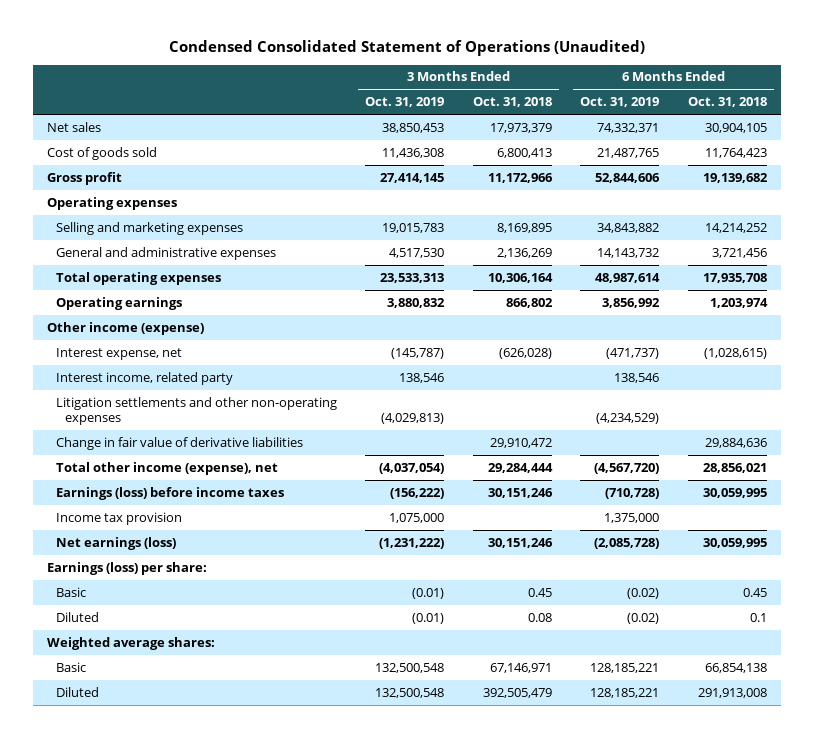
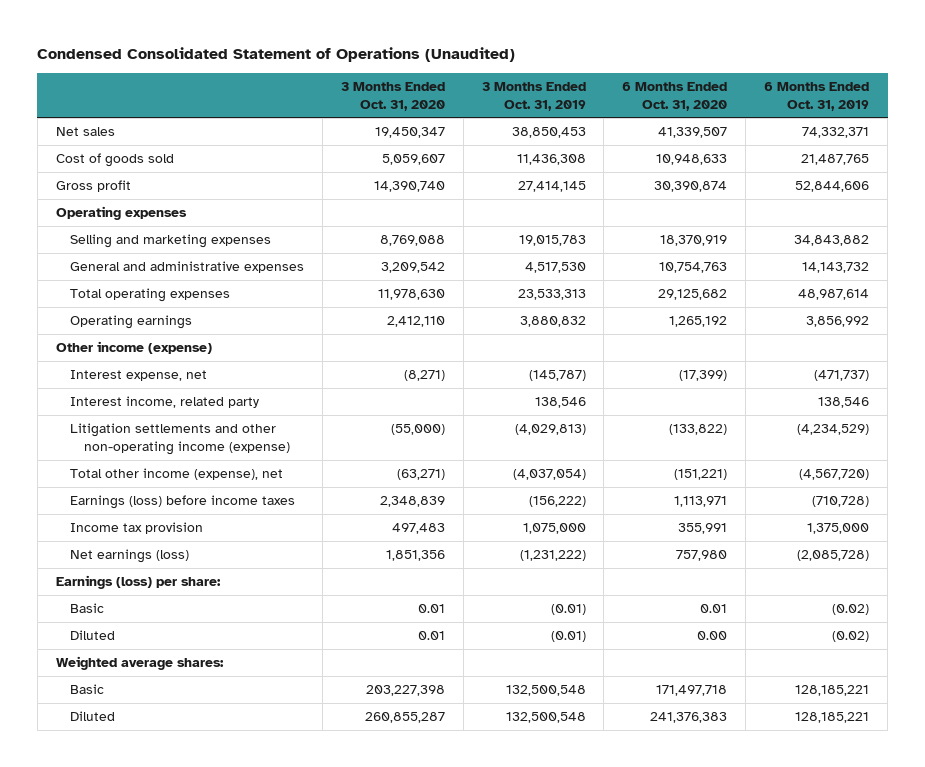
- | 3 Months Ended Oct. 31, 2019 | 3 Months Ended Oct. 31, 2018 | 6 Months Ended Oct. 31, 2019 | 6 Months Ended Oct. 31, 2018
+ | 3 Months Ended Oct. 31, 2020 | 3 Months Ended Oct. 31, 2019 | 6 Months Ended Oct. 31, 2020 | 6 Months Ended Oct. 31, 2019
- Litigation settlements and other non-operating expenses | (4,029,813) | | (4,234,529) |
- Change in fair value of derivative liabilities | | 29,910,472 | | 29,884,636
+ Litigation settlements and other non-operating income (expense) | (55,000) | (4,029,813) | (133,822) | (4,234,529)

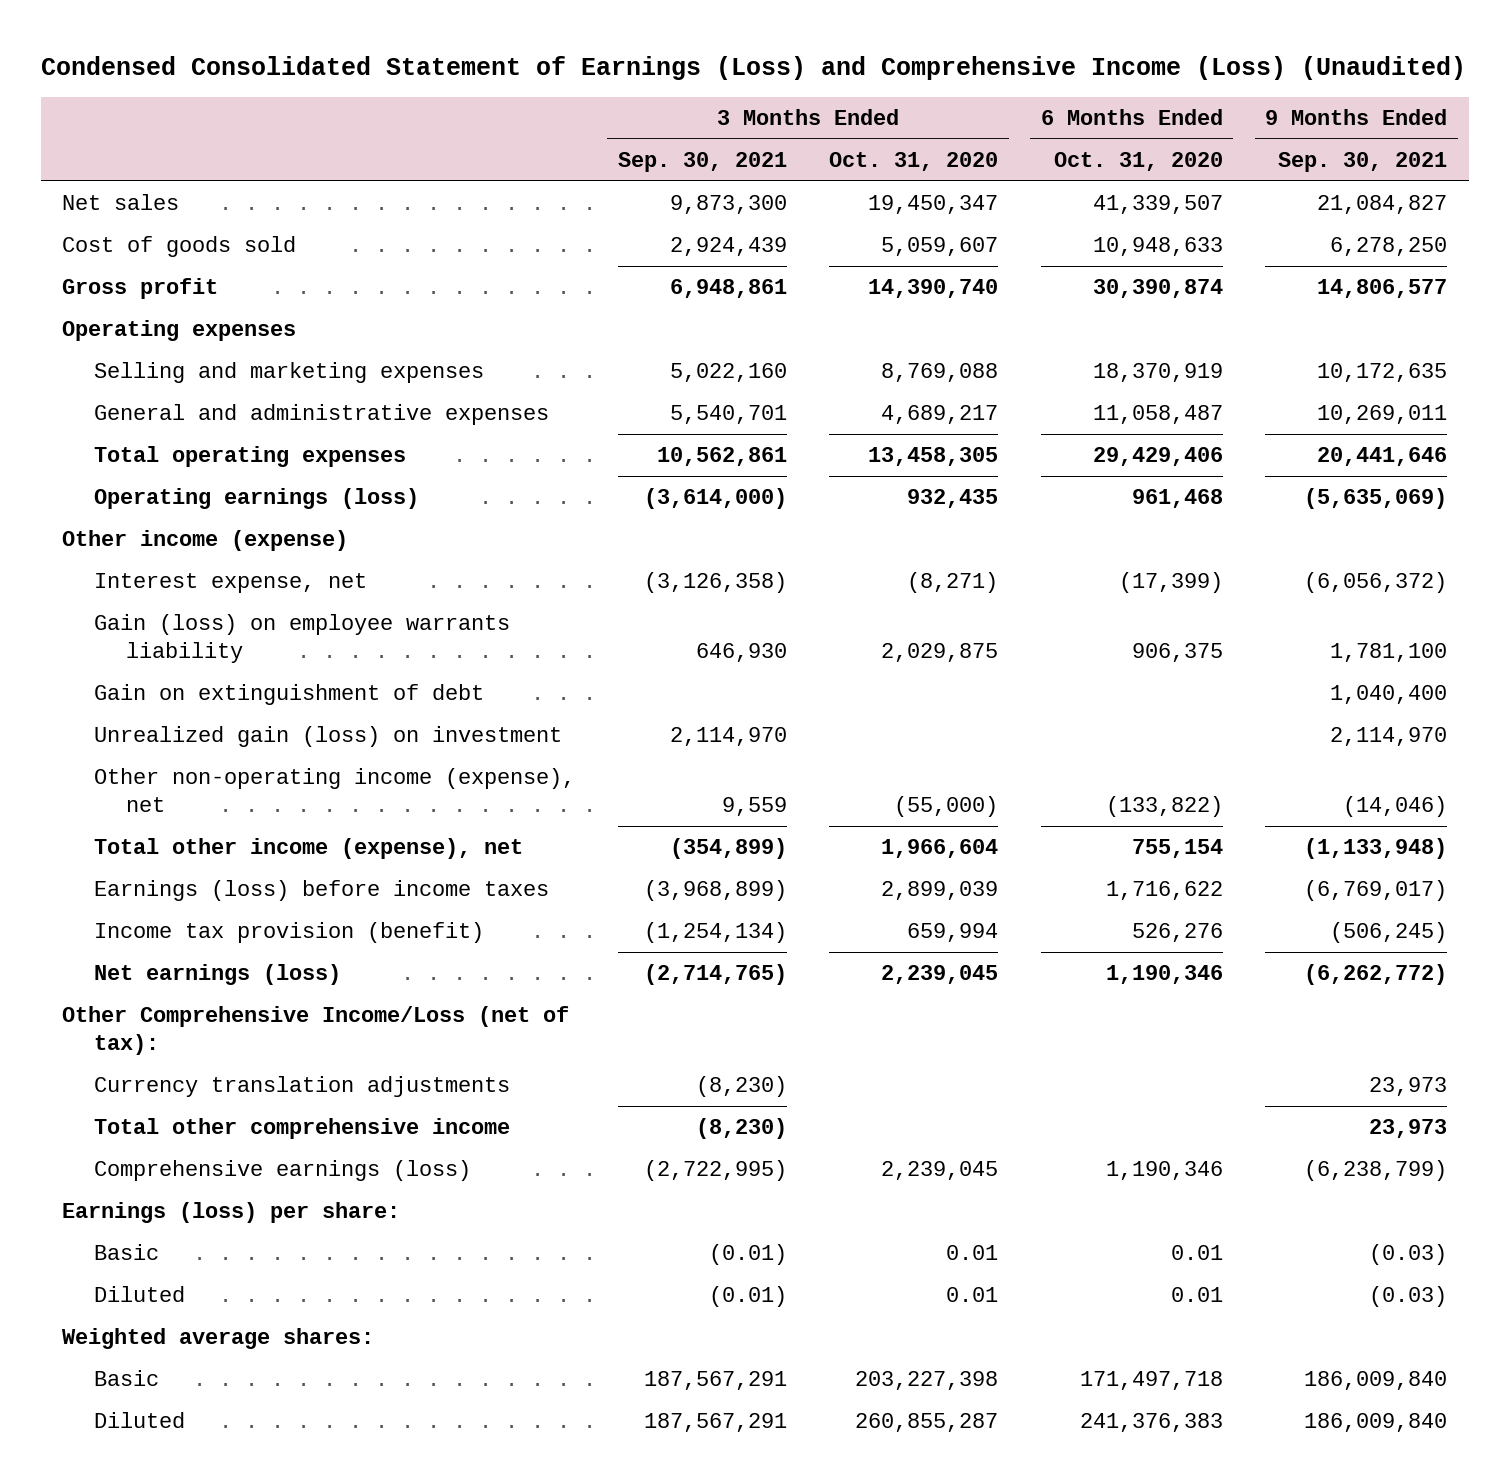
- Condensed Consolidated Statement of Operations (Unaudited)
+ Condensed Consolidated Statement of Earnings (Loss) and Comprehensive Income (Loss) (Unaudited)
- | 3 Months Ended Oct. 31, 2020 | 3 Months Ended Oct. 31, 2019 | 6 Months Ended Oct. 31, 2020 | 6 Months Ended Oct. 31, 2019
+ | 3 Months Ended Sep. 30, 2021 | 3 Months Ended Oct. 31, 2020 | 6 Months Ended Oct. 31, 2020 | 9 Months Ended Sep. 30, 2021
- General and administrative expenses | 3,209,542 | 4,517,530 | 10,754,763 | 14,143,732
- Total operating expenses | 11,978,630 | 23,533,313 | 29,125,682 | 48,987,614
- Operating earnings | 2,412,110 | 3,880,832 | 1,265,192 | 3,856,992
+ General and administrative expenses | 5,540,701 | 4,689,217 | 11,058,487 | 10,269,011
+ Total operating expenses | 10,562,861 | 13,458,305 | 29,429,406 | 20,441,646
+ Operating earnings (loss) | (3,614,000) | 932,435 | 961,468 | (5,635,069)
- Interest income, related party | | 138,546 | | 138,546
- Litigation settlements and other non-operating income (expense) | (55,000) | (4,029,813) | (133,822) | (4,234,529)
- Total other income (expense), net | (63,271) | (4,037,054) | (151,221) | (4,567,720)
- Earnings (loss) before income taxes | 2,348,839 | (156,222) | 1,113,971 | (710,728)
- Income tax provision | 497,483 | 1,075,000 | 355,991 | 1,375,000
- Net earnings (loss) | 1,851,356 | (1,231,222) | 757,980 | (2,085,728)
+ Gain (loss) on employee warrants liability | 646,930 | 2,029,875 | 906,375 | 1,781,100
+ Gain on extinguishment of debt | | | | 1,040,400
+ Unrealized gain (loss) on investment | 2,114,970 | | | 2,114,970
+ Other non-operating income (expense), net | 9,559 | (55,000) | (133,822) | (14,046)
+ Total other income (expense), net | (354,899) | 1,966,604 | 755,154 | (1,133,948)
+ Earnings (loss) before income taxes | (3,968,899) | 2,899,039 | 1,716,622 | (6,769,017)
+ Income tax provision (benefit) | (1,254,134) | 659,994 | 526,276 | (506,245)
+ Net earnings (loss) | (2,714,765) | 2,239,045 | 1,190,346 | (6,262,772)
+ Other Comprehensive Income/Loss (net of tax):
+ Currency translation adjustments | (8,230) | | | 23,973
+ Total other comprehensive income | (8,230) | | | 23,973
+ Comprehensive earnings (loss) | (2,722,995) | 2,239,045 | 1,190,346 | (6,238,799)
- Diluted | 0.01 | (0.01) | 0.00 | (0.02)
+ Diluted | (0.01) | 0.01 | 0.01 | (0.03)

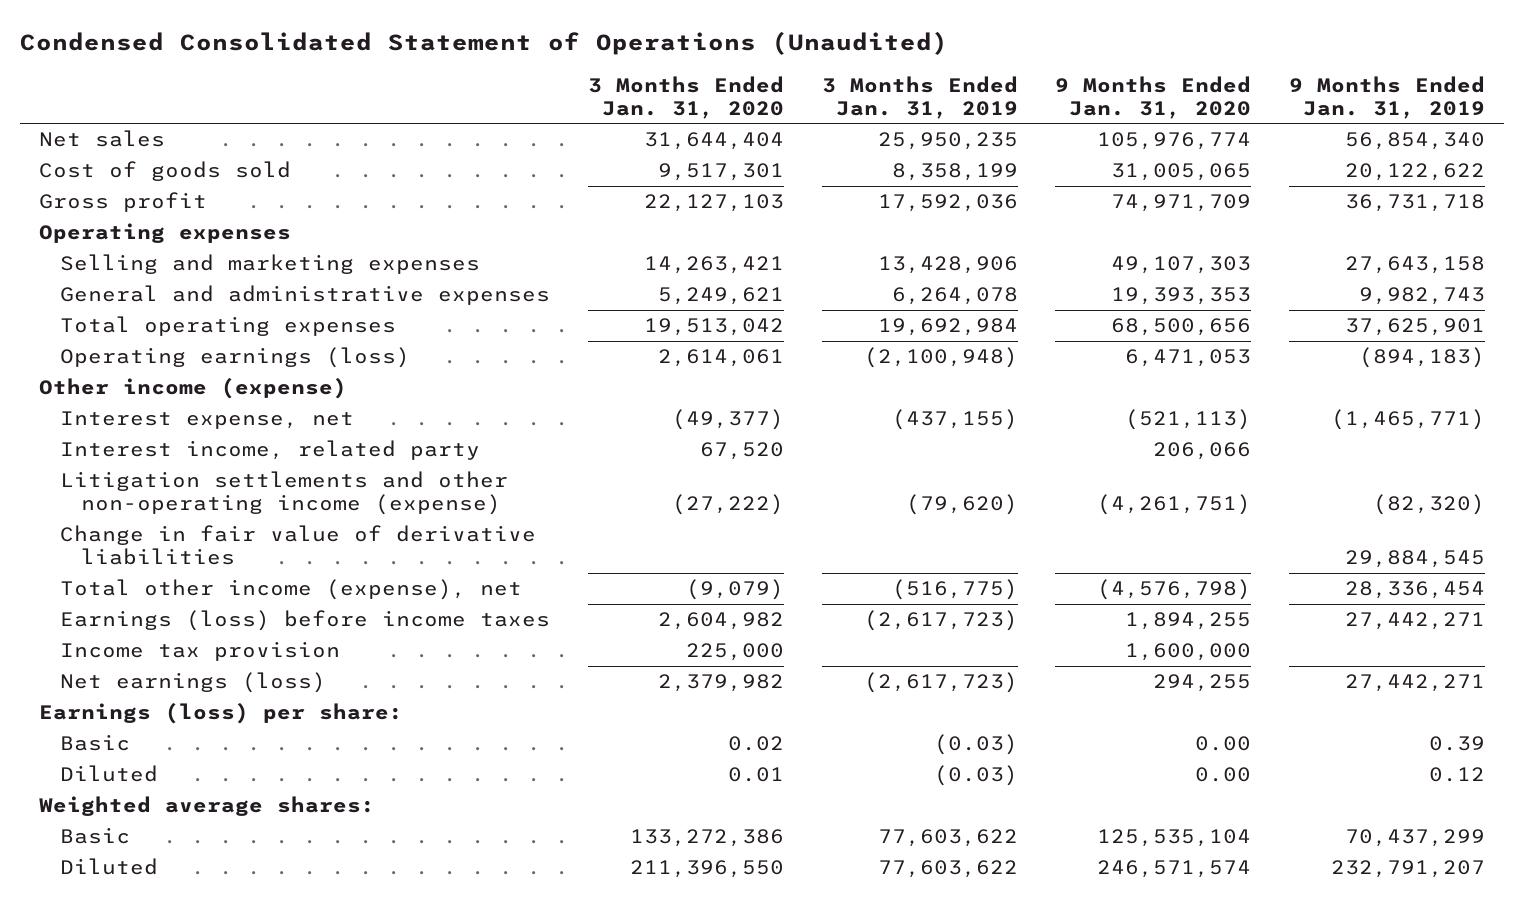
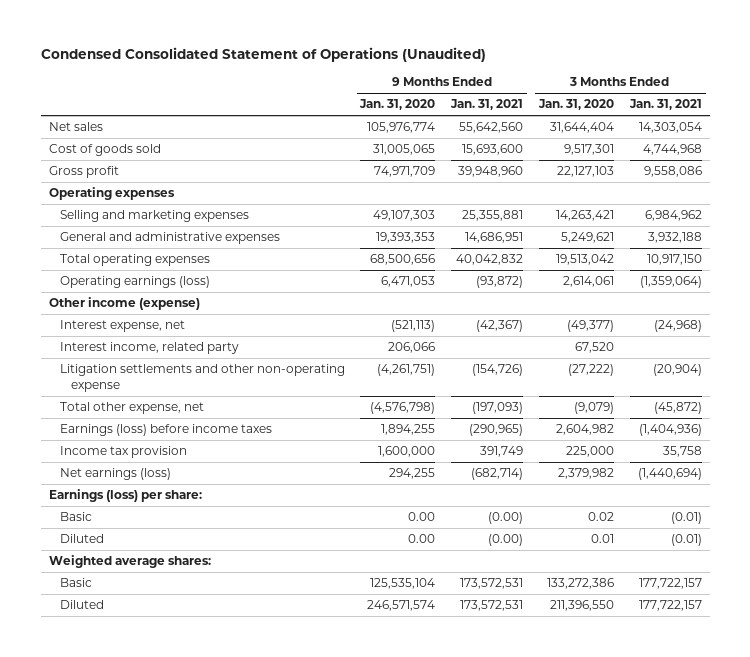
- | 3 Months Ended Jan. 31, 2020 | 3 Months Ended Jan. 31, 2019 | 9 Months Ended Jan. 31, 2020 | 9 Months Ended Jan. 31, 2019
+ | 9 Months Ended Jan. 31, 2020 | 9 Months Ended Jan. 31, 2021 | 3 Months Ended Jan. 31, 2020 | 3 Months Ended Jan. 31, 2021
- Litigation settlements and other non-operating income (expense) | (27,222) | (79,620) | (4,261,751) | (82,320)
- Change in fair value of derivative liabilities | | | | 29,884,545
- Total other income (expense), net | (9,079) | (516,775) | (4,576,798) | 28,336,454
+ Litigation settlements and other non-operating expense | (4,261,751) | (154,726) | (27,222) | (20,904)
+ Total other expense, net | (4,576,798) | (197,093) | (9,079) | (45,872)

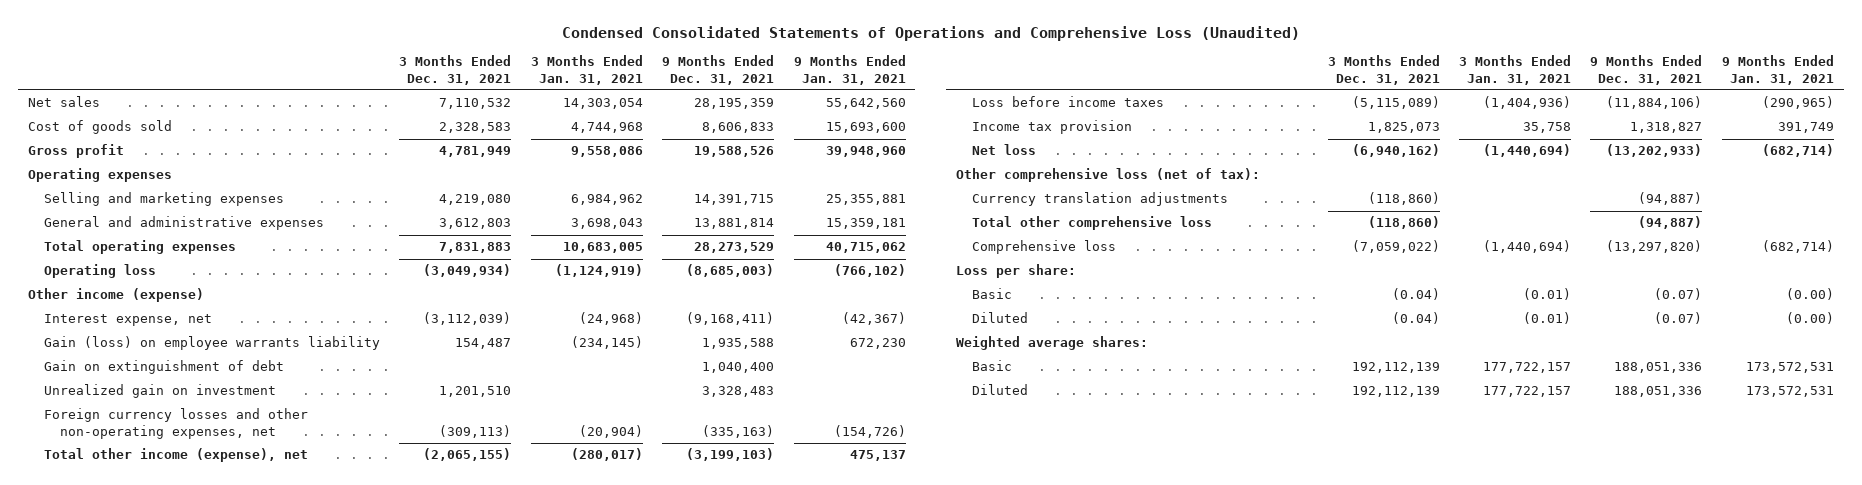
- Condensed Consolidated Statement of Operations (Unaudited)
+ Condensed Consolidated Statements of Operations and Comprehensive Loss (Unaudited)
- | 9 Months Ended Jan. 31, 2020 | 9 Months Ended Jan. 31, 2021 | 3 Months Ended Jan. 31, 2020 | 3 Months Ended Jan. 31, 2021
+ | 3 Months Ended Dec. 31, 2021 | 3 Months Ended Jan. 31, 2021 | 9 Months Ended Dec. 31, 2021 | 9 Months Ended Jan. 31, 2021
- General and administrative expenses | 19,393,353 | 14,686,951 | 5,249,621 | 3,932,188
- Total operating expenses | 68,500,656 | 40,042,832 | 19,513,042 | 10,917,150
- Operating earnings (loss) | 6,471,053 | (93,872) | 2,614,061 | (1,359,064)
+ General and administrative expenses | 3,612,803 | 3,698,043 | 13,881,814 | 15,359,181
+ Total operating expenses | 7,831,883 | 10,683,005 | 28,273,529 | 40,715,062
+ Operating loss | (3,049,934) | (1,124,919) | (8,685,003) | (766,102)
- Interest income, related party | 206,066 | | 67,520 |
- Litigation settlements and other non-operating expense | (4,261,751) | (154,726) | (27,222) | (20,904)
- Total other expense, net | (4,576,798) | (197,093) | (9,079) | (45,872)
- Earnings (loss) before income taxes | 1,894,255 | (290,965) | 2,604,982 | (1,404,936)
+ Gain (loss) on employee warrants liability | 154,487 | (234,145) | 1,935,588 | 672,230
+ Gain on extinguishment of debt | | | 1,040,400 |
+ Unrealized gain on investment | 1,201,510 | | 3,328,483 |
+ Foreign currency losses and other non-operating expenses, net | (309,113) | (20,904) | (335,163) | (154,726)
+ Total other income (expense), net | (2,065,155) | (280,017) | (3,199,103) | 475,137
+ Loss before income taxes | (5,115,089) | (1,404,936) | (11,884,106) | (290,965)
- Net earnings (loss) | 294,255 | (682,714) | 2,379,982 | (1,440,694)
- Earnings (loss) per share:
+ Net loss | (6,940,162) | (1,440,694) | (13,202,933) | (682,714)
+ Other comprehensive loss (net of tax):
+ Currency translation adjustments | (118,860) | | (94,887) |
+ Total other comprehensive loss | (118,860) | | (94,887) |
+ Comprehensive loss | (7,059,022) | (1,440,694) | (13,297,820) | (682,714)
+ Loss per share:

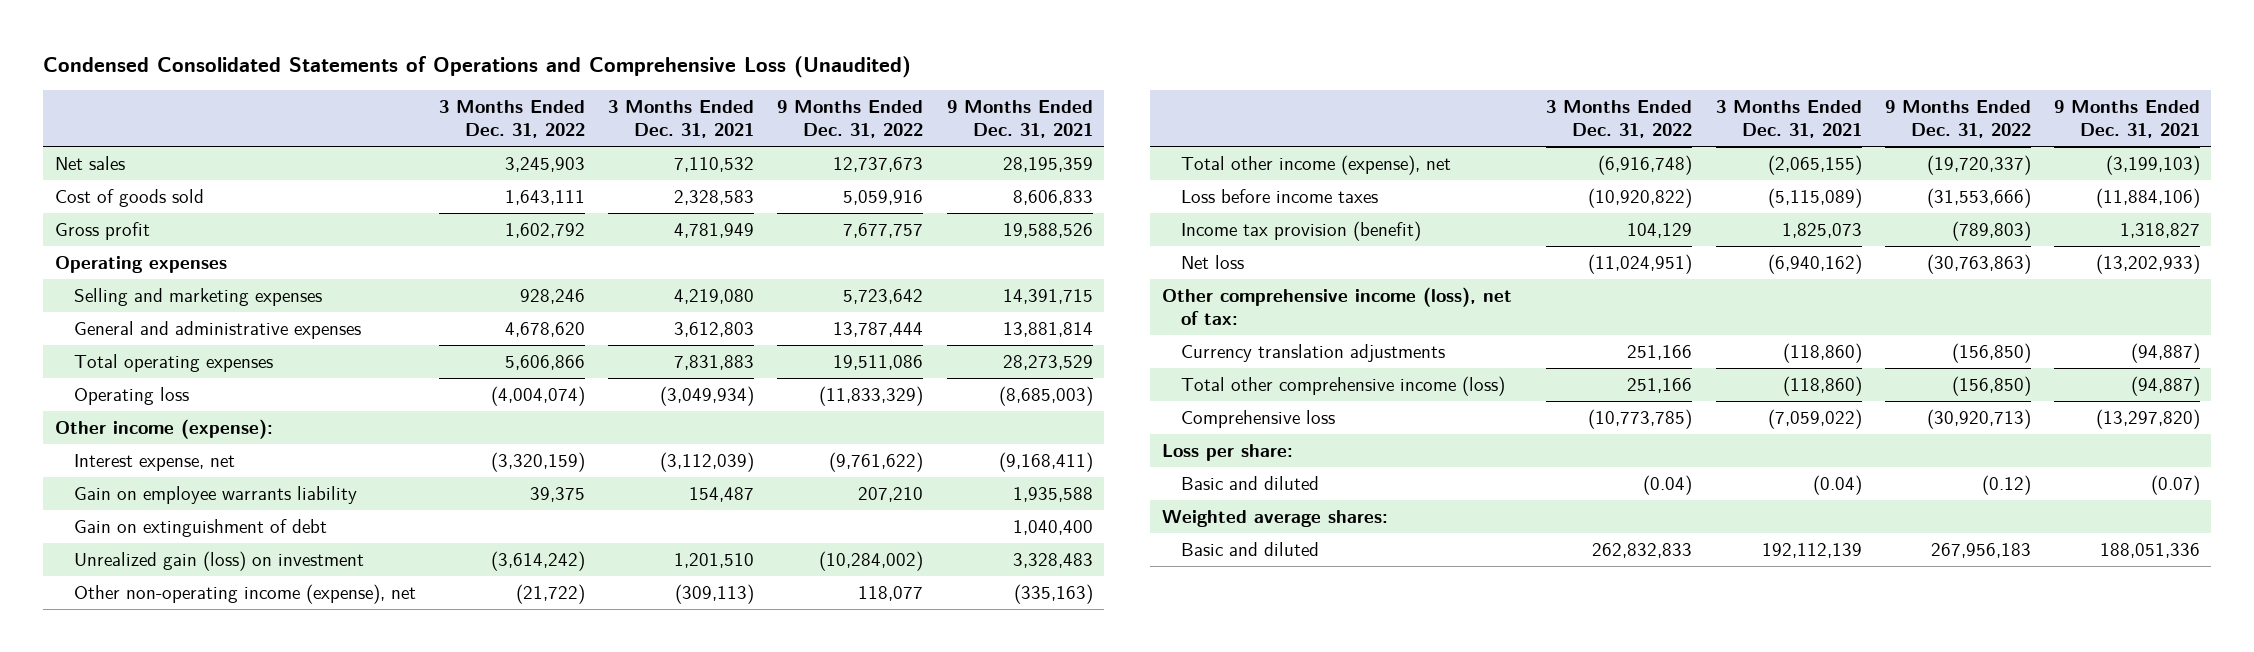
- | 3 Months Ended Dec. 31, 2021 | 3 Months Ended Jan. 31, 2021 | 9 Months Ended Dec. 31, 2021 | 9 Months Ended Jan. 31, 2021
+ | 3 Months Ended Dec. 31, 2022 | 3 Months Ended Dec. 31, 2021 | 9 Months Ended Dec. 31, 2022 | 9 Months Ended Dec. 31, 2021
- Other income (expense)
+ Other income (expense):
- Gain (loss) on employee warrants liability | 154,487 | (234,145) | 1,935,588 | 672,230
+ Gain on employee warrants liability | 39,375 | 154,487 | 207,210 | 1,935,588
- Unrealized gain on investment | 1,201,510 | | 3,328,483 |
- Foreign currency losses and other non-operating expenses, net | (309,113) | (20,904) | (335,163) | (154,726)
+ Unrealized gain (loss) on investment | (3,614,242) | 1,201,510 | (10,284,002) | 3,328,483
+ Other non-operating income (expense), net | (21,722) | (309,113) | 118,077 | (335,163)
- Income tax provision | 1,825,073 | 35,758 | 1,318,827 | 391,749
+ Income tax provision (benefit) | 104,129 | 1,825,073 | (789,803) | 1,318,827
- Other comprehensive loss (net of tax):
+ Other comprehensive income (loss), net of tax:
- Total other comprehensive loss | (118,860) | | (94,887) |
+ Total other comprehensive income (loss) | 251,166 | (118,860) | (156,850) | (94,887)
- Basic | (0.04) | (0.01) | (0.07) | (0.00)
- Diluted | (0.04) | (0.01) | (0.07) | (0.00)
+ Basic and diluted | (0.04) | (0.04) | (0.12) | (0.07)
- Basic | 192,112,139 | 177,722,157 | 188,051,336 | 173,572,531
- Diluted | 192,112,139 | 177,722,157 | 188,051,336 | 173,572,531
+ Basic and diluted | 262,832,833 | 192,112,139 | 267,956,183 | 188,051,336

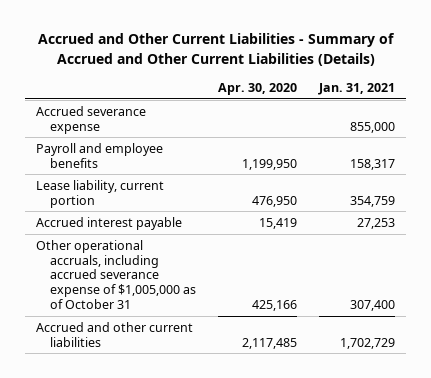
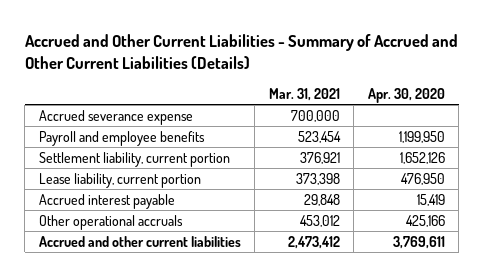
- | Apr. 30, 2020 | Jan. 31, 2021
+ | Mar. 31, 2021 | Apr. 30, 2020
+ Settlement liability, current portion | 376,921 | 1,652,126
- Other operational accruals, including accrued severance expense of $1,005,000 as of October 31 | 425,166 | 307,400
- Accrued and other current liabilities | 2,117,485 | 1,702,729
+ Other operational accruals | 453,012 | 425,166
+ Accrued and other current liabilities | 2,473,412 | 3,769,611

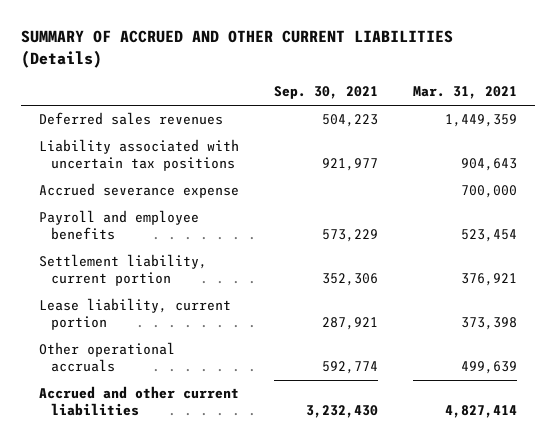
- Accrued and Other Current Liabilities - Summary of Accrued and Other Current Liabilities (Details)
+ SUMMARY OF ACCRUED AND OTHER CURRENT LIABILITIES (Details)
- | Mar. 31, 2021 | Apr. 30, 2020
+ | Sep. 30, 2021 | Mar. 31, 2021
+ Deferred sales revenues | 504,223 | 1,449,359
+ Liability associated with uncertain tax positions | 921,977 | 904,643
- Accrued interest payable | 29,848 | 15,419
- Other operational accruals | 453,012 | 425,166
- Accrued and other current liabilities | 2,473,412 | 3,769,611
+ Other operational accruals | 592,774 | 499,639
+ Accrued and other current liabilities | 3,232,430 | 4,827,414

